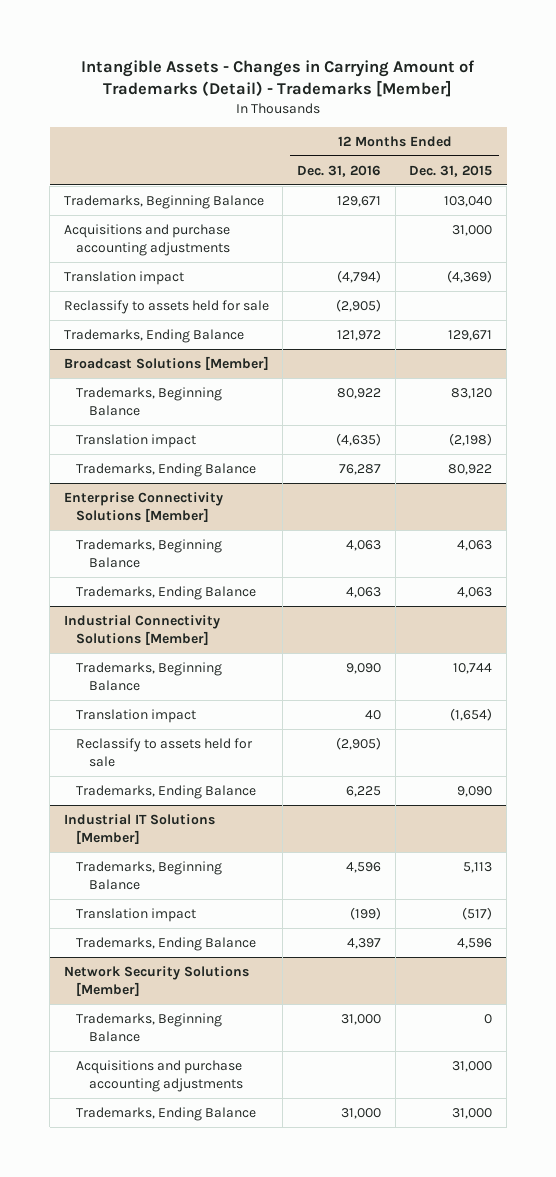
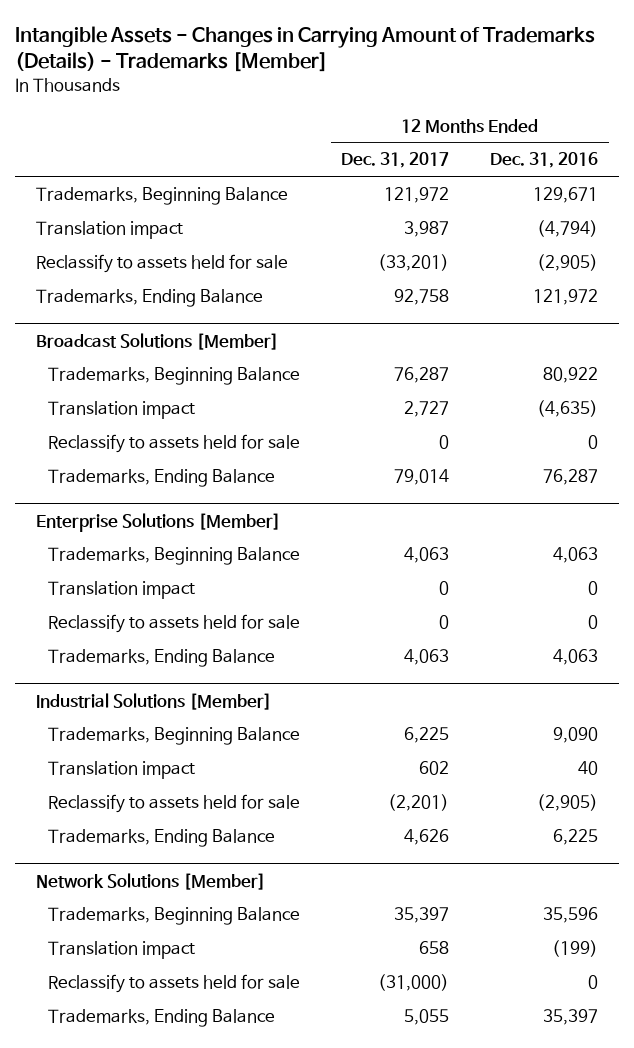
- Intangible Assets - Changes in Carrying Amount of Trademarks (Detail) - Trademarks [Member]
+ Intangible Assets - Changes in Carrying Amount of Trademarks (Details) - Trademarks [Member]
- | 12 Months Ended Dec. 31, 2016 | 12 Months Ended Dec. 31, 2015
+ | 12 Months Ended Dec. 31, 2017 | 12 Months Ended Dec. 31, 2016
- Acquisitions and purchase accounting adjustments | | 31,000
@ Broadcast Solutions [Member]
+ Reclassify to assets held for sale | 0 | 0
- Enterprise Connectivity Solutions [Member]
+ Enterprise Solutions [Member]
+ Translation impact | 0 | 0
+ Reclassify to assets held for sale | 0 | 0
- Industrial Connectivity Solutions [Member]
+ Industrial Solutions [Member]
- Industrial IT Solutions [Member]
- Trademarks, Beginning Balance | 4,596 | 5,113
+ Network Solutions [Member]
+ Trademarks, Beginning Balance | 35,397 | 35,596
- Trademarks, Ending Balance | 4,397 | 4,596
- Network Security Solutions [Member]
- Trademarks, Beginning Balance | 31,000 | 0
- Acquisitions and purchase accounting adjustments | | 31,000
- Trademarks, Ending Balance | 31,000 | 31,000
+ Reclassify to assets held for sale | (31,000) | 0
+ Trademarks, Ending Balance | 5,055 | 35,397

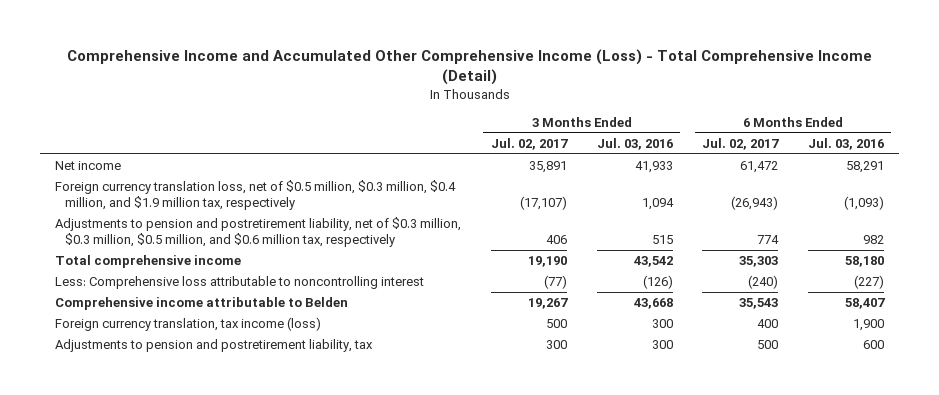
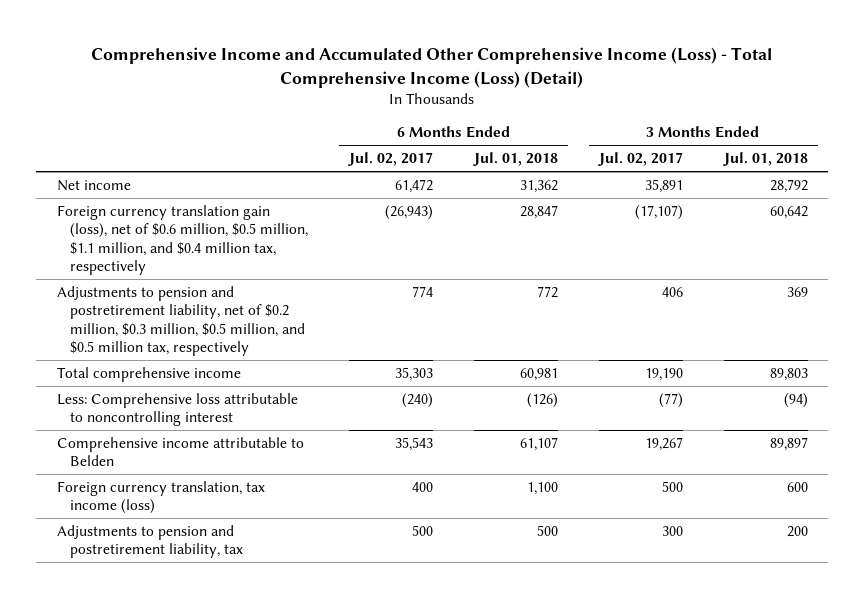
- Comprehensive Income and Accumulated Other Comprehensive Income (Loss) - Total Comprehensive Income (Detail)
+ Comprehensive Income and Accumulated Other Comprehensive Income (Loss) - Total Comprehensive Income (Loss) (Detail)
- | 3 Months Ended Jul. 02, 2017 | 3 Months Ended Jul. 03, 2016 | 6 Months Ended Jul. 02, 2017 | 6 Months Ended Jul. 03, 2016
+ | 6 Months Ended Jul. 02, 2017 | 6 Months Ended Jul. 01, 2018 | 3 Months Ended Jul. 02, 2017 | 3 Months Ended Jul. 01, 2018
- Foreign currency translation loss, net of $0.5 million, $0.3 million, $0.4 million, and $1.9 million tax, respectively | (17,107) | 1,094 | (26,943) | (1,093)
- Adjustments to pension and postretirement liability, net of $0.3 million, $0.3 million, $0.5 million, and $0.6 million tax, respectively | 406 | 515 | 774 | 982
+ Foreign currency translation gain (loss), net of $0.6 million, $0.5 million, $1.1 million, and $0.4 million tax, respectively | (26,943) | 28,847 | (17,107) | 60,642
+ Adjustments to pension and postretirement liability, net of $0.2 million, $0.3 million, $0.5 million, and $0.5 million tax, respectively | 774 | 772 | 406 | 369

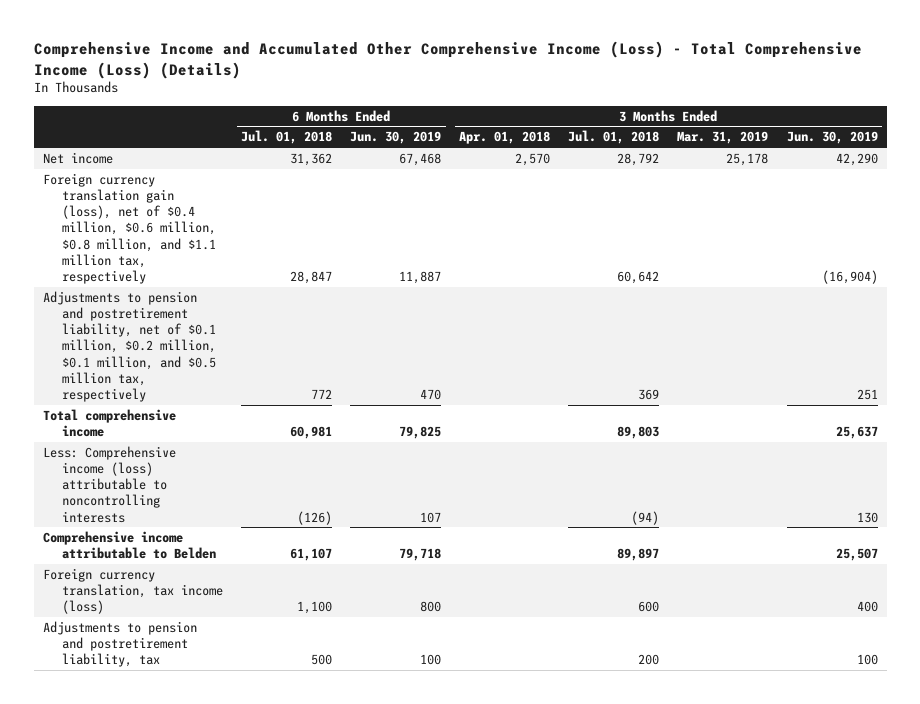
- Comprehensive Income and Accumulated Other Comprehensive Income (Loss) - Total Comprehensive Income (Loss) (Detail)
+ Comprehensive Income and Accumulated Other Comprehensive Income (Loss) - Total Comprehensive Income (Loss) (Details)
- | 6 Months Ended Jul. 02, 2017 | 6 Months Ended Jul. 01, 2018 | 3 Months Ended Jul. 02, 2017 | 3 Months Ended Jul. 01, 2018
+ | 6 Months Ended Jul. 01, 2018 | 6 Months Ended Jun. 30, 2019 | 3 Months Ended Apr. 01, 2018 | 3 Months Ended Jul. 01, 2018 | 3 Months Ended Mar. 31, 2019 | 3 Months Ended Jun. 30, 2019
- Foreign currency translation gain (loss), net of $0.6 million, $0.5 million, $1.1 million, and $0.4 million tax, respectively | (26,943) | 28,847 | (17,107) | 60,642
- Adjustments to pension and postretirement liability, net of $0.2 million, $0.3 million, $0.5 million, and $0.5 million tax, respectively | 774 | 772 | 406 | 369
+ Foreign currency translation gain (loss), net of $0.4 million, $0.6 million, $0.8 million, and $1.1 million tax, respectively | 28,847 | 11,887 | | 60,642 | | (16,904)
+ Adjustments to pension and postretirement liability, net of $0.1 million, $0.2 million, $0.1 million, and $0.5 million tax, respectively | 772 | 470 | | 369 | | 251
- Less: Comprehensive loss attributable to noncontrolling interest | (240) | (126) | (77) | (94)
+ Less: Comprehensive income (loss) attributable to noncontrolling interests | (126) | 107 | | (94) | | 130

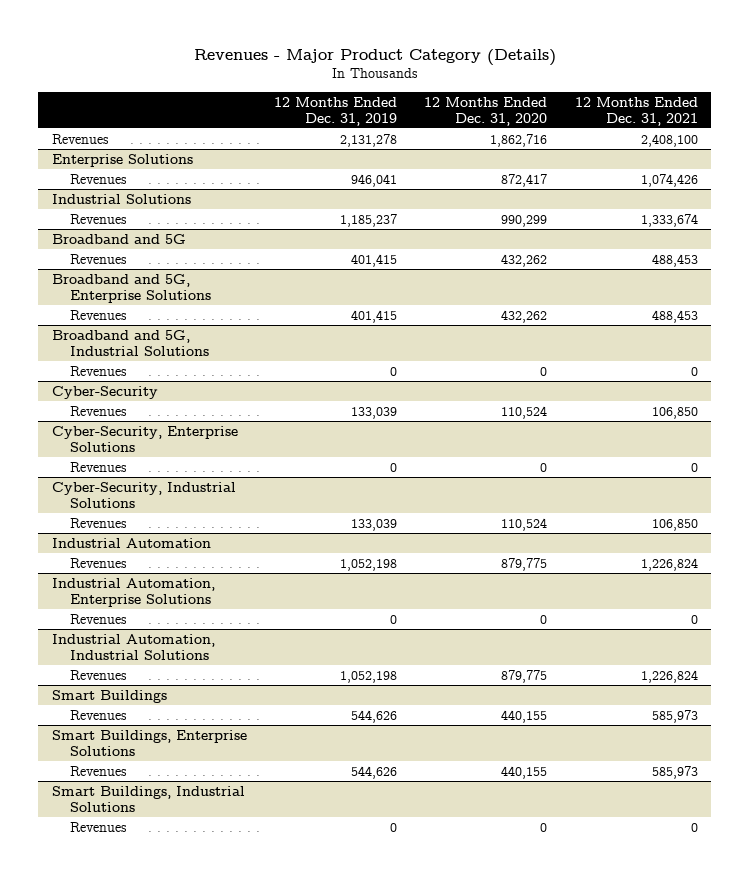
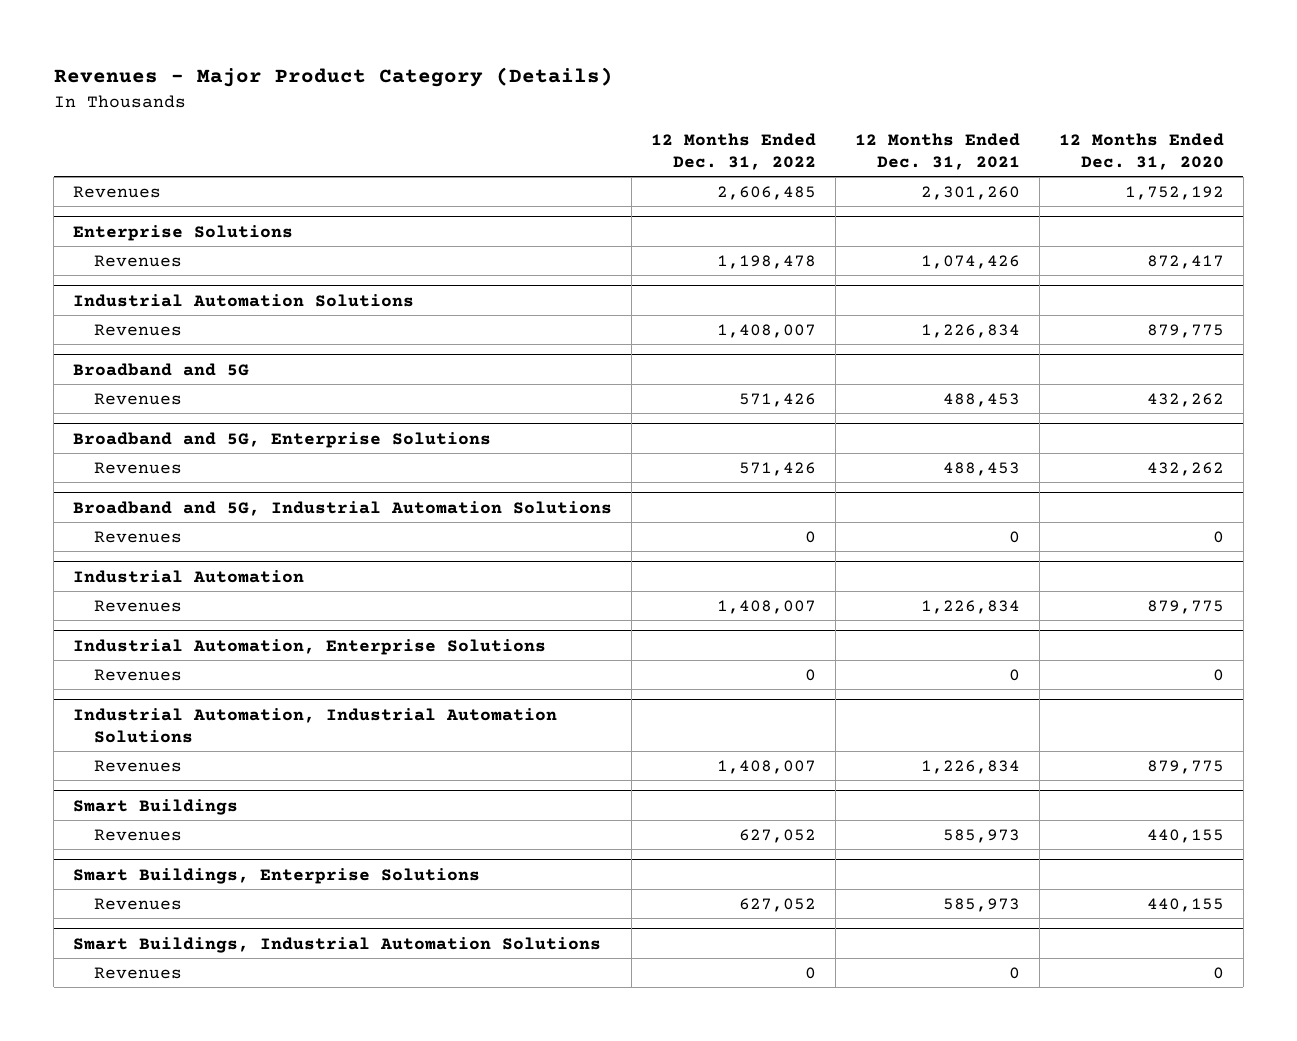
- | 12 Months Ended Dec. 31, 2019 | 12 Months Ended Dec. 31, 2020 | 12 Months Ended Dec. 31, 2021
+ | 12 Months Ended Dec. 31, 2022 | 12 Months Ended Dec. 31, 2021 | 12 Months Ended Dec. 31, 2020
- Revenues | 2,131,278 | 1,862,716 | 2,408,100
+ Revenues | 2,606,485 | 2,301,260 | 1,752,192
- Industrial Solutions
- Revenues | 1,185,237 | 990,299 | 1,333,674
+ Industrial Automation Solutions
+ Revenues | 1,408,007 | 1,226,834 | 879,775
- Broadband and 5G, Industrial Solutions
- Revenues | 0 | 0 | 0
- Cyber-Security
- Revenues | 133,039 | 110,524 | 106,850
- Cyber-Security, Enterprise Solutions
+ Broadband and 5G, Industrial Automation Solutions
- Cyber-Security, Industrial Solutions
- Revenues | 133,039 | 110,524 | 106,850
@ Industrial Automation
- Revenues | 1,052,198 | 879,775 | 1,226,824
+ Revenues | 1,408,007 | 1,226,834 | 879,775
- Industrial Automation, Industrial Solutions
- Revenues | 1,052,198 | 879,775 | 1,226,824
+ Industrial Automation, Industrial Automation Solutions
+ Revenues | 1,408,007 | 1,226,834 | 879,775
- Smart Buildings, Industrial Solutions
+ Smart Buildings, Industrial Automation Solutions

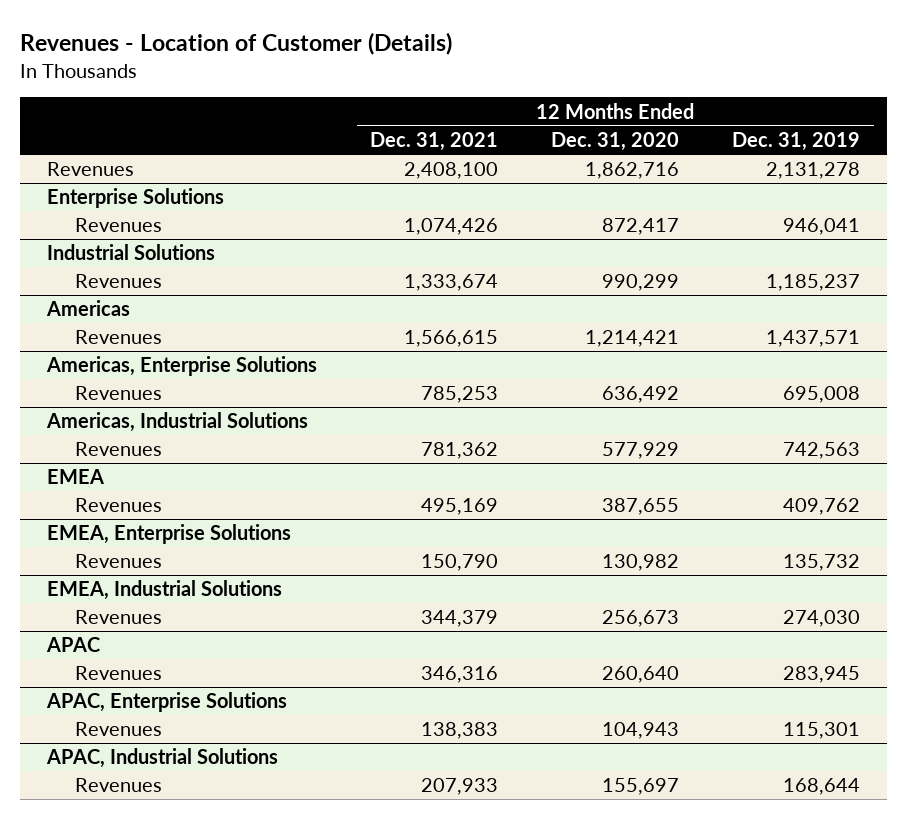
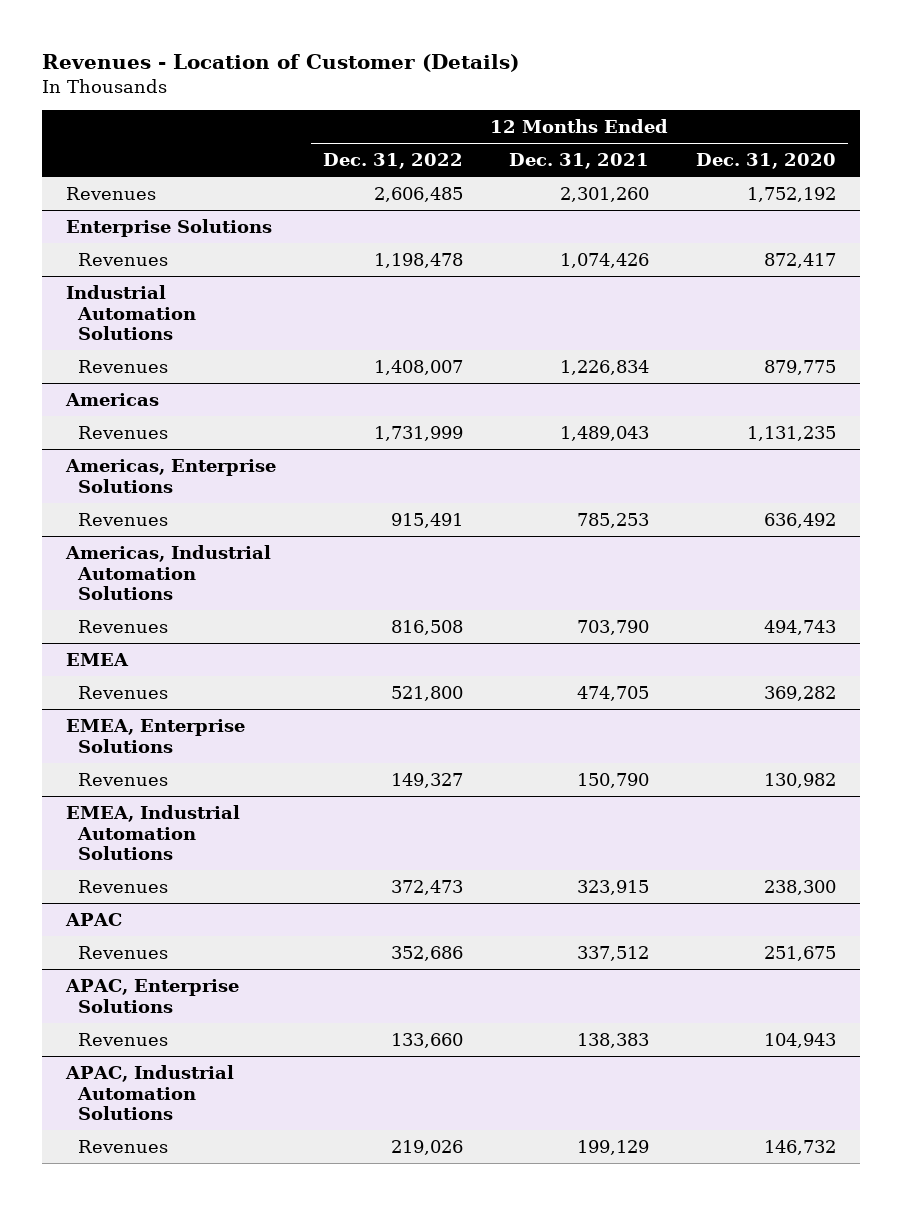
- | 12 Months Ended Dec. 31, 2021 | 12 Months Ended Dec. 31, 2020 | 12 Months Ended Dec. 31, 2019
+ | 12 Months Ended Dec. 31, 2022 | 12 Months Ended Dec. 31, 2021 | 12 Months Ended Dec. 31, 2020
- Revenues | 2,408,100 | 1,862,716 | 2,131,278
+ Revenues | 2,606,485 | 2,301,260 | 1,752,192
- Industrial Solutions
- Revenues | 1,333,674 | 990,299 | 1,185,237
+ Industrial Automation Solutions
+ Revenues | 1,408,007 | 1,226,834 | 879,775
@ Americas
- Revenues | 1,566,615 | 1,214,421 | 1,437,571
+ Revenues | 1,731,999 | 1,489,043 | 1,131,235
- Americas, Industrial Solutions
- Revenues | 781,362 | 577,929 | 742,563
+ Americas, Industrial Automation Solutions
+ Revenues | 816,508 | 703,790 | 494,743
@ EMEA
- Revenues | 495,169 | 387,655 | 409,762
+ Revenues | 521,800 | 474,705 | 369,282
- EMEA, Industrial Solutions
- Revenues | 344,379 | 256,673 | 274,030
+ EMEA, Industrial Automation Solutions
+ Revenues | 372,473 | 323,915 | 238,300
@ APAC
- Revenues | 346,316 | 260,640 | 283,945
+ Revenues | 352,686 | 337,512 | 251,675
- APAC, Industrial Solutions
- Revenues | 207,933 | 155,697 | 168,644
+ APAC, Industrial Automation Solutions
+ Revenues | 219,026 | 199,129 | 146,732

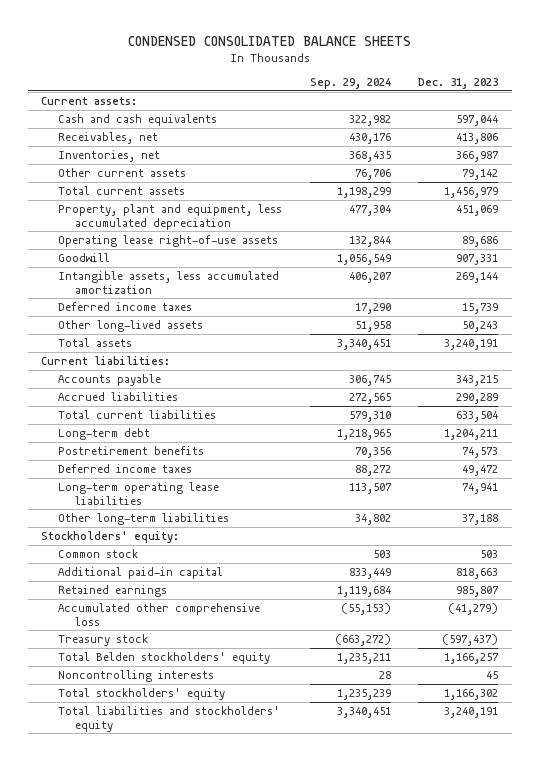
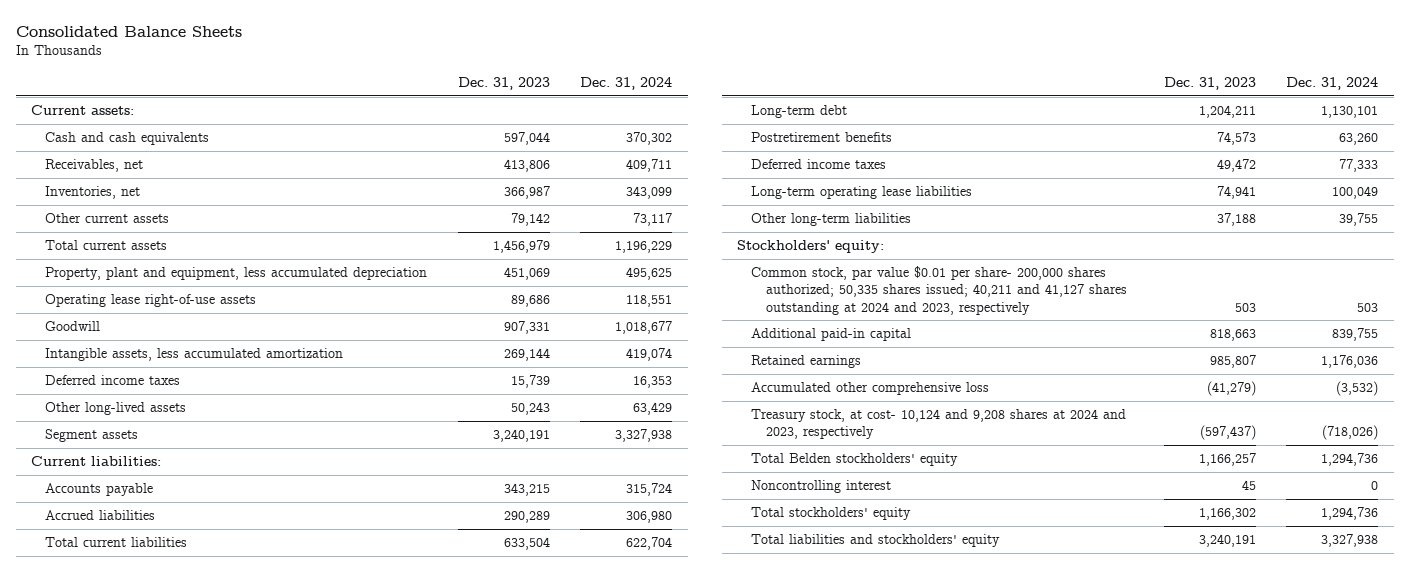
- CONDENSED CONSOLIDATED BALANCE SHEETS
+ Consolidated Balance Sheets
- | Sep. 29, 2024 | Dec. 31, 2023
+ | Dec. 31, 2023 | Dec. 31, 2024
- Total assets | 3,340,451 | 3,240,191
+ Segment assets | 3,240,191 | 3,327,938
- Common stock | 503 | 503
+ Common stock, par value $0.01 per share- 200,000 shares authorized; 50,335 shares issued; 40,211 and 41,127 shares outstanding at 2024 and 2023, respectively | 503 | 503
- Treasury stock | (663,272) | (597,437)
+ Treasury stock, at cost- 10,124 and 9,208 shares at 2024 and 2023, respectively | (597,437) | (718,026)
- Noncontrolling interests | 28 | 45
+ Noncontrolling interest | 45 | 0

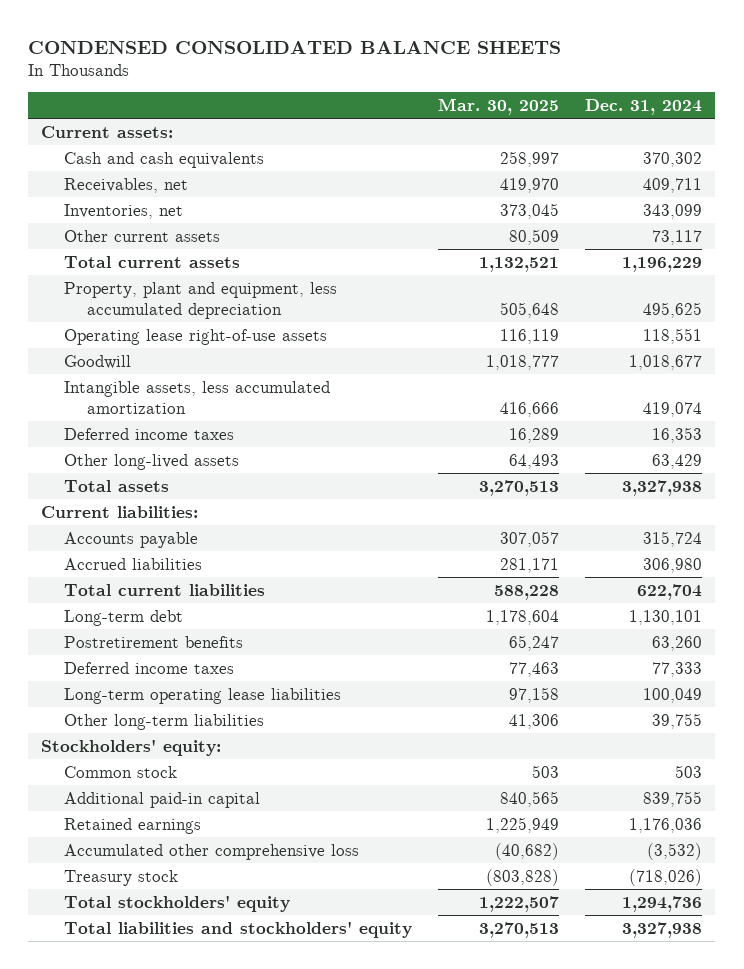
- Consolidated Balance Sheets
+ CONDENSED CONSOLIDATED BALANCE SHEETS
- | Dec. 31, 2023 | Dec. 31, 2024
+ | Mar. 30, 2025 | Dec. 31, 2024
- Segment assets | 3,240,191 | 3,327,938
+ Total assets | 3,270,513 | 3,327,938
- Common stock, par value $0.01 per share- 200,000 shares authorized; 50,335 shares issued; 40,211 and 41,127 shares outstanding at 2024 and 2023, respectively | 503 | 503
+ Common stock | 503 | 503
- Treasury stock, at cost- 10,124 and 9,208 shares at 2024 and 2023, respectively | (597,437) | (718,026)
- Total Belden stockholders' equity | 1,166,257 | 1,294,736
- Noncontrolling interest | 45 | 0
+ Treasury stock | (803,828) | (718,026)

